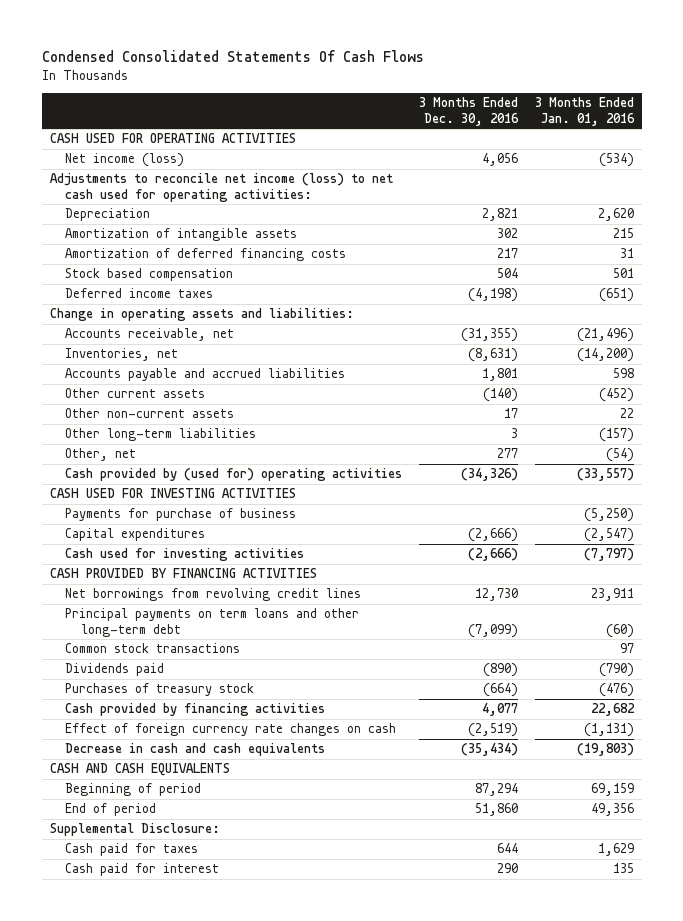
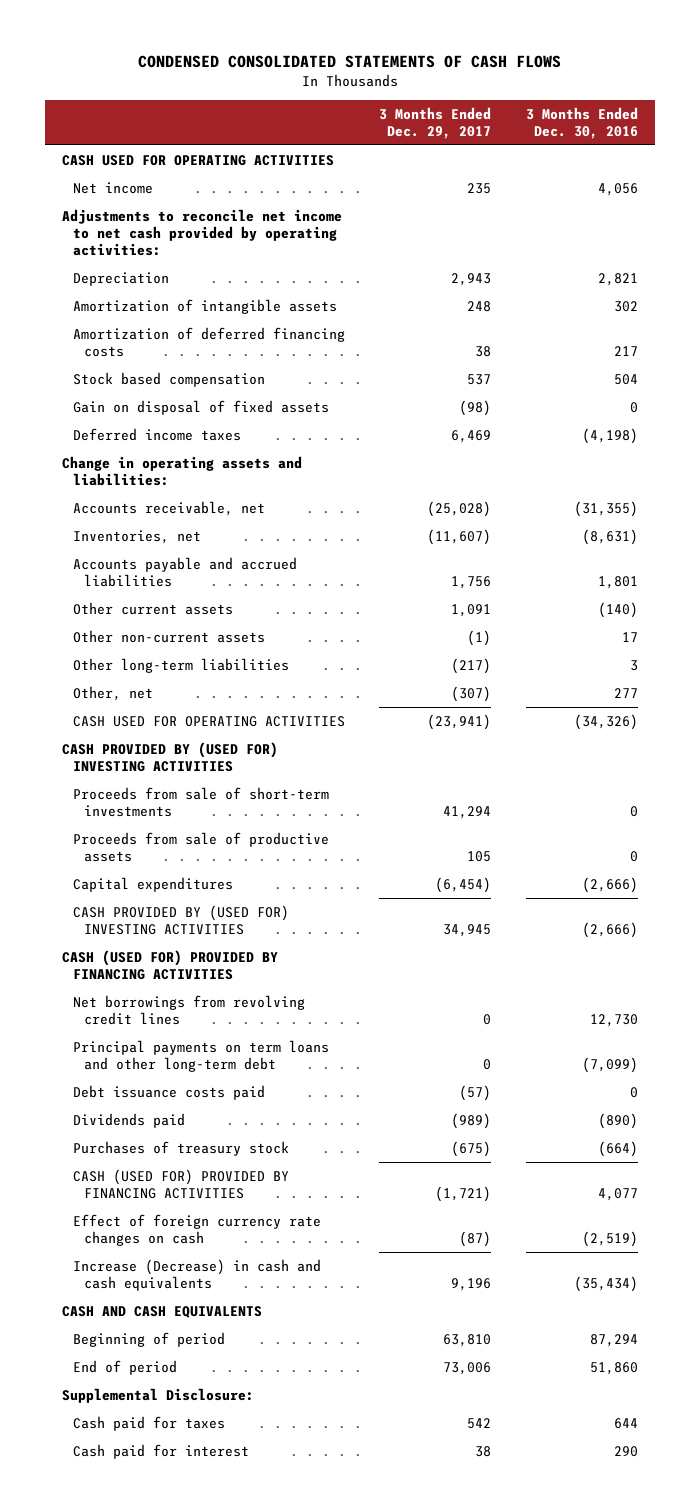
- Condensed Consolidated Statements Of Cash Flows
+ CONDENSED CONSOLIDATED STATEMENTS OF CASH FLOWS
- | 3 Months Ended Dec. 30, 2016 | 3 Months Ended Jan. 01, 2016
+ | 3 Months Ended Dec. 29, 2017 | 3 Months Ended Dec. 30, 2016
- Net income (loss) | 4,056 | (534)
- Adjustments to reconcile net income (loss) to net cash used for operating activities:
+ Net income | 235 | 4,056
+ Adjustments to reconcile net income to net cash provided by operating activities:
+ Gain on disposal of fixed assets | (98) | 0
- Cash provided by (used for) operating activities | (34,326) | (33,557)
- CASH USED FOR INVESTING ACTIVITIES
- Payments for purchase of business | | (5,250)
+ CASH USED FOR OPERATING ACTIVITIES | (23,941) | (34,326)
+ CASH PROVIDED BY (USED FOR) INVESTING ACTIVITIES
+ Proceeds from sale of short-term investments | 41,294 | 0
+ Proceeds from sale of productive assets | 105 | 0
- Cash used for investing activities | (2,666) | (7,797)
- CASH PROVIDED BY FINANCING ACTIVITIES
+ CASH PROVIDED BY (USED FOR) INVESTING ACTIVITIES | 34,945 | (2,666)
+ CASH (USED FOR) PROVIDED BY FINANCING ACTIVITIES
- Common stock transactions | | 97
+ Debt issuance costs paid | (57) | 0
- Cash provided by financing activities | 4,077 | 22,682
+ CASH (USED FOR) PROVIDED BY FINANCING ACTIVITIES | (1,721) | 4,077
- Decrease in cash and cash equivalents | (35,434) | (19,803)
+ Increase (Decrease) in cash and cash equivalents | 9,196 | (35,434)

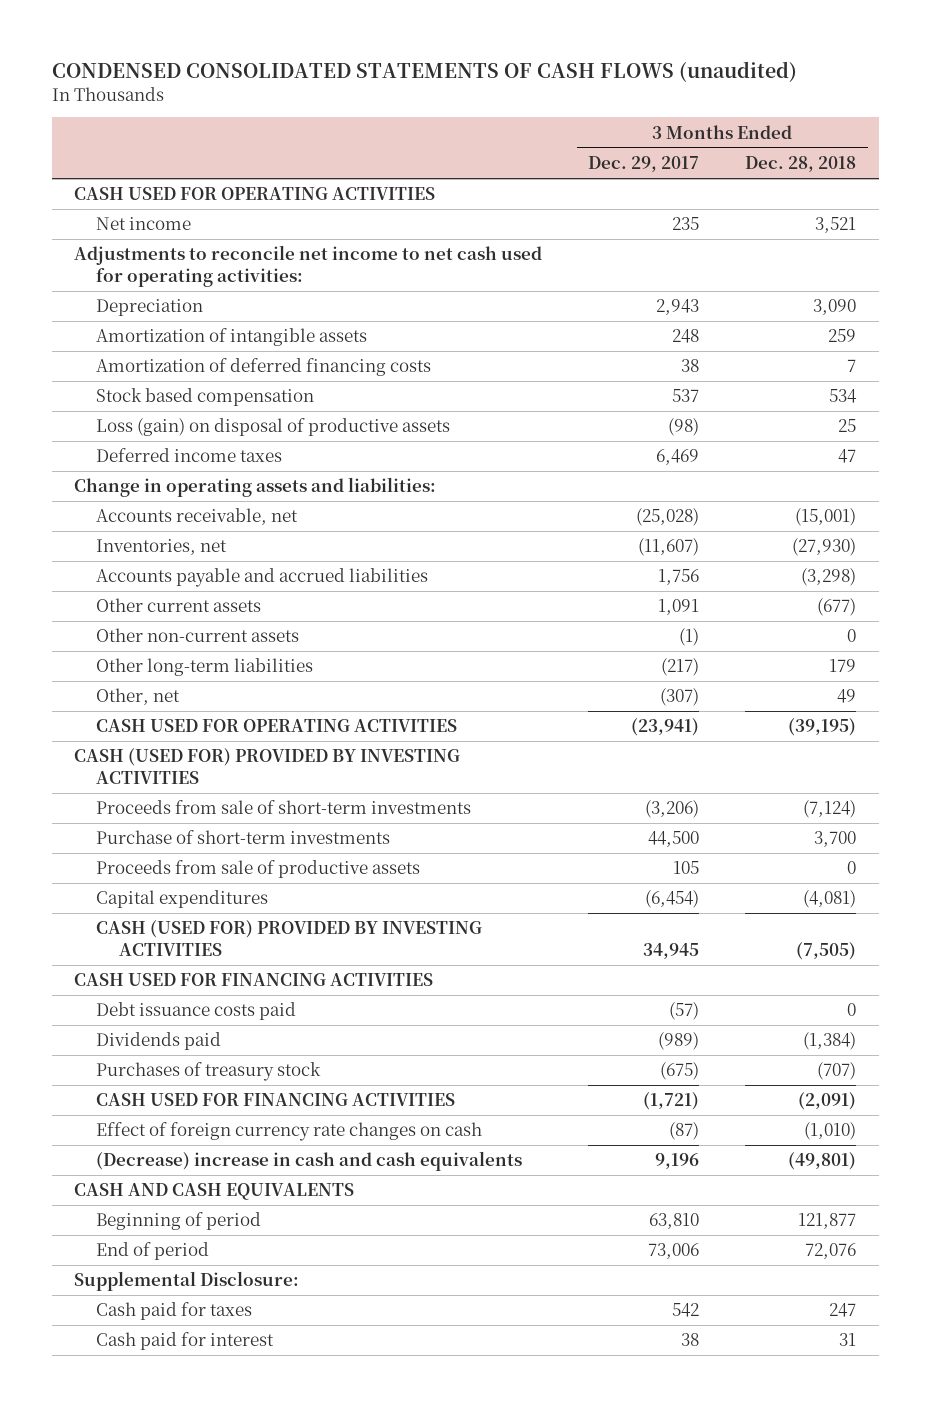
- CONDENSED CONSOLIDATED STATEMENTS OF CASH FLOWS
+ CONDENSED CONSOLIDATED STATEMENTS OF CASH FLOWS (unaudited)
- | 3 Months Ended Dec. 29, 2017 | 3 Months Ended Dec. 30, 2016
+ | 3 Months Ended Dec. 29, 2017 | 3 Months Ended Dec. 28, 2018
- Adjustments to reconcile net income to net cash provided by operating activities:
+ Adjustments to reconcile net income to net cash used for operating activities:
- Gain on disposal of fixed assets | (98) | 0
+ Loss (gain) on disposal of productive assets | (98) | 25
- CASH PROVIDED BY (USED FOR) INVESTING ACTIVITIES
- Proceeds from sale of short-term investments | 41,294 | 0
+ CASH (USED FOR) PROVIDED BY INVESTING ACTIVITIES
+ Proceeds from sale of short-term investments | (3,206) | (7,124)
+ Purchase of short-term investments | 44,500 | 3,700
- CASH PROVIDED BY (USED FOR) INVESTING ACTIVITIES | 34,945 | (2,666)
- CASH (USED FOR) PROVIDED BY FINANCING ACTIVITIES
- Net borrowings from revolving credit lines | 0 | 12,730
- Principal payments on term loans and other long-term debt | 0 | (7,099)
+ CASH (USED FOR) PROVIDED BY INVESTING ACTIVITIES | 34,945 | (7,505)
+ CASH USED FOR FINANCING ACTIVITIES
- CASH (USED FOR) PROVIDED BY FINANCING ACTIVITIES | (1,721) | 4,077
+ CASH USED FOR FINANCING ACTIVITIES | (1,721) | (2,091)
- Increase (Decrease) in cash and cash equivalents | 9,196 | (35,434)
+ (Decrease) increase in cash and cash equivalents | 9,196 | (49,801)

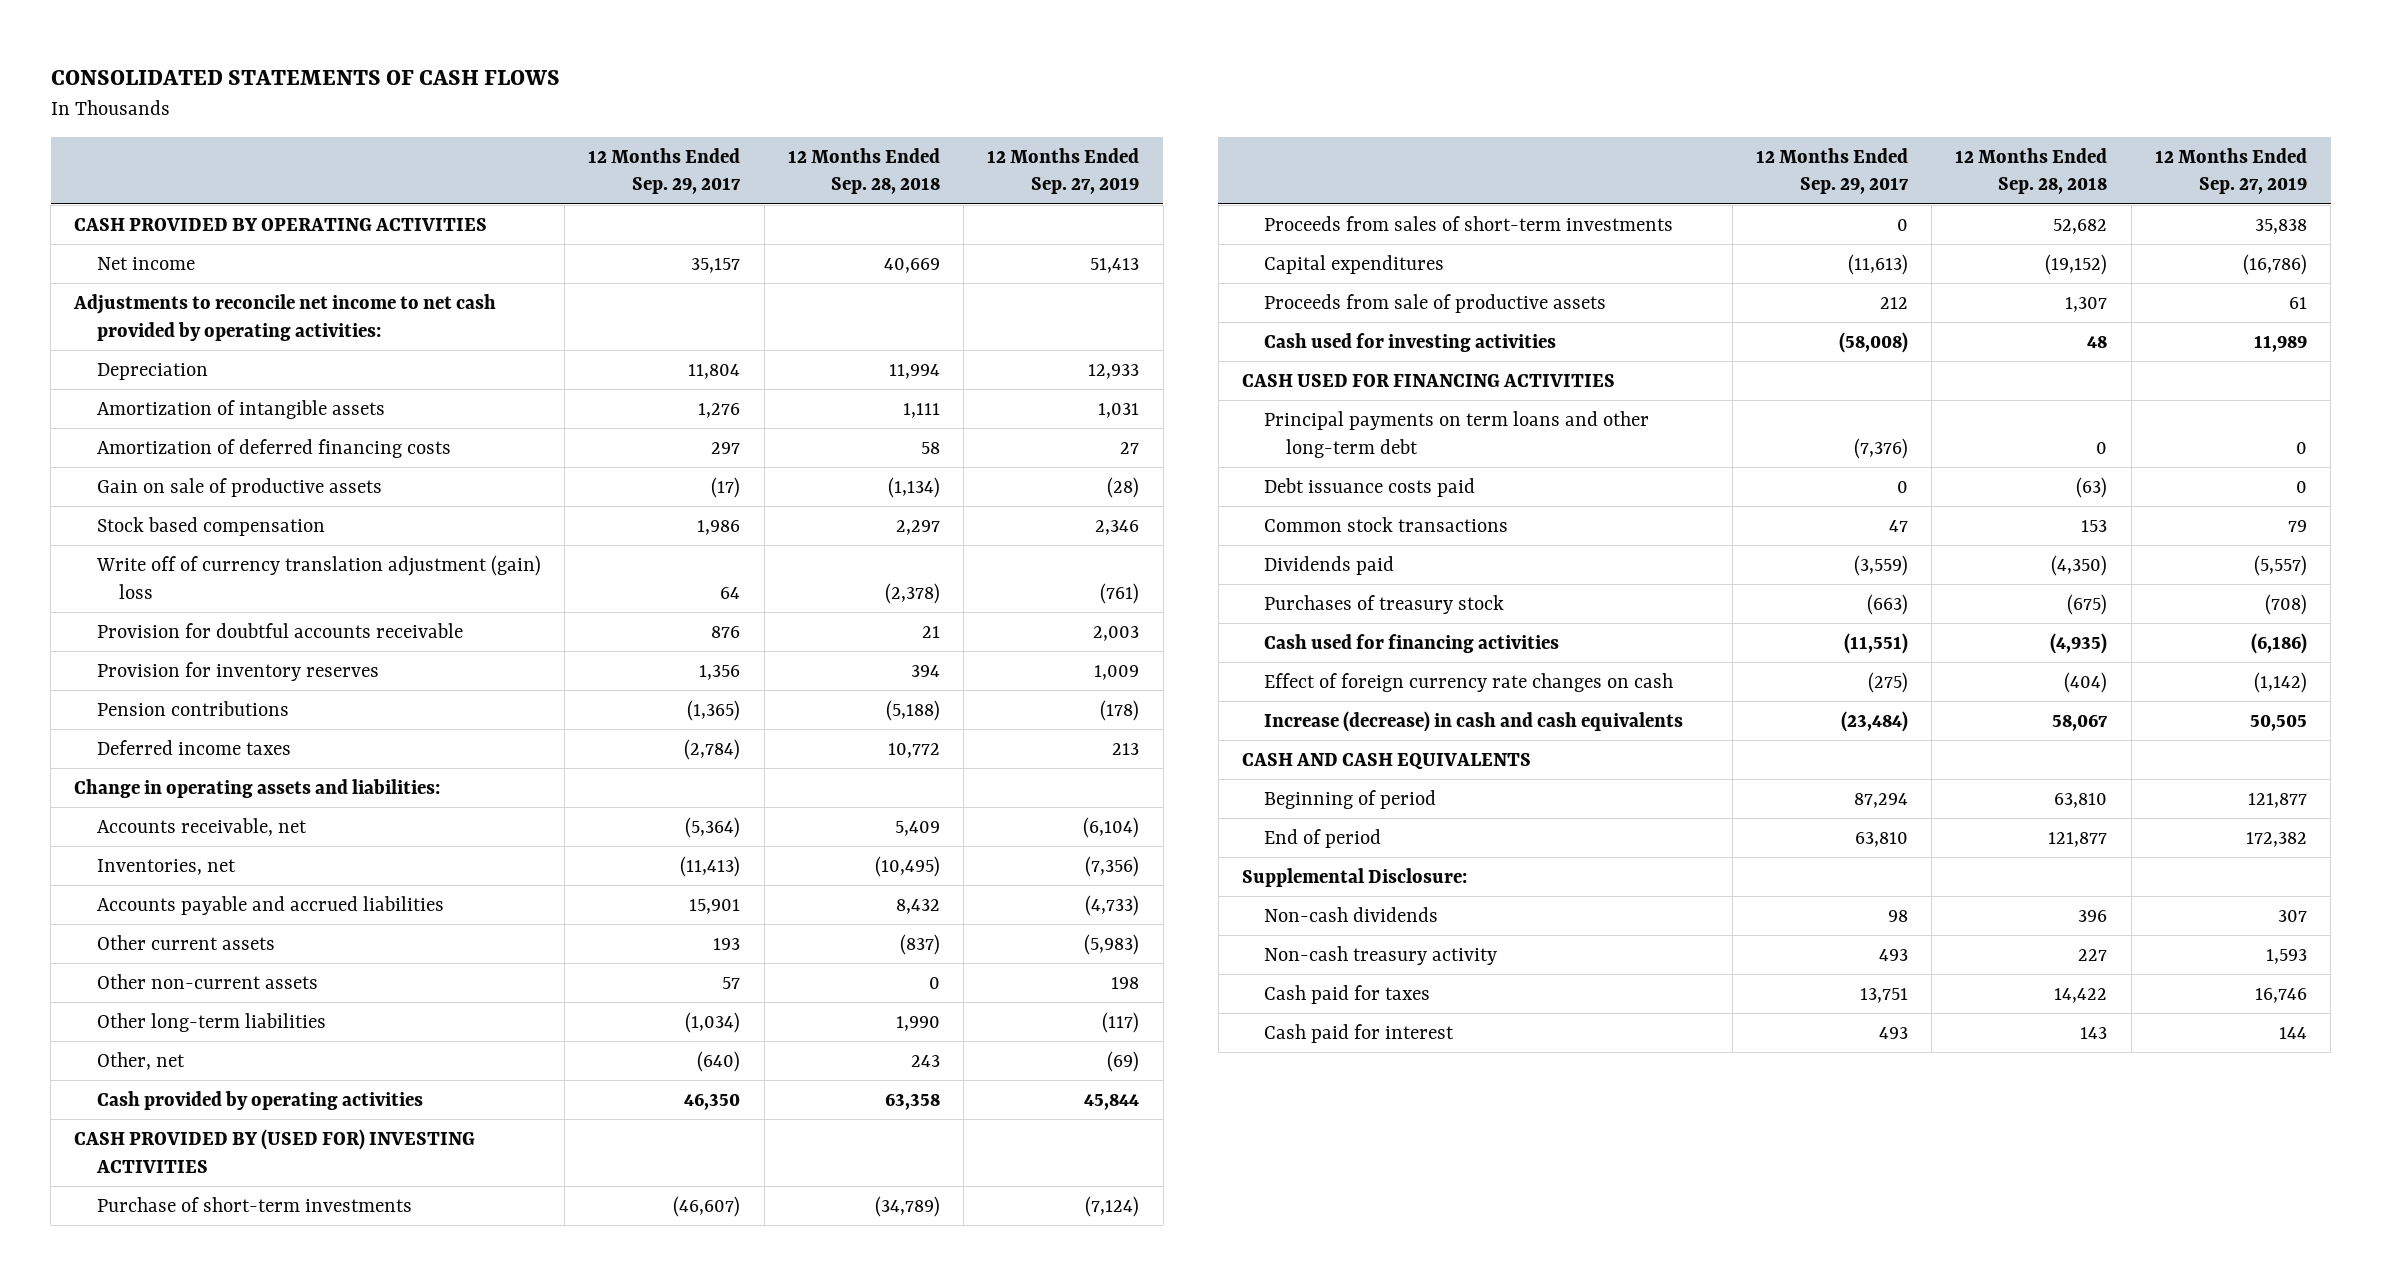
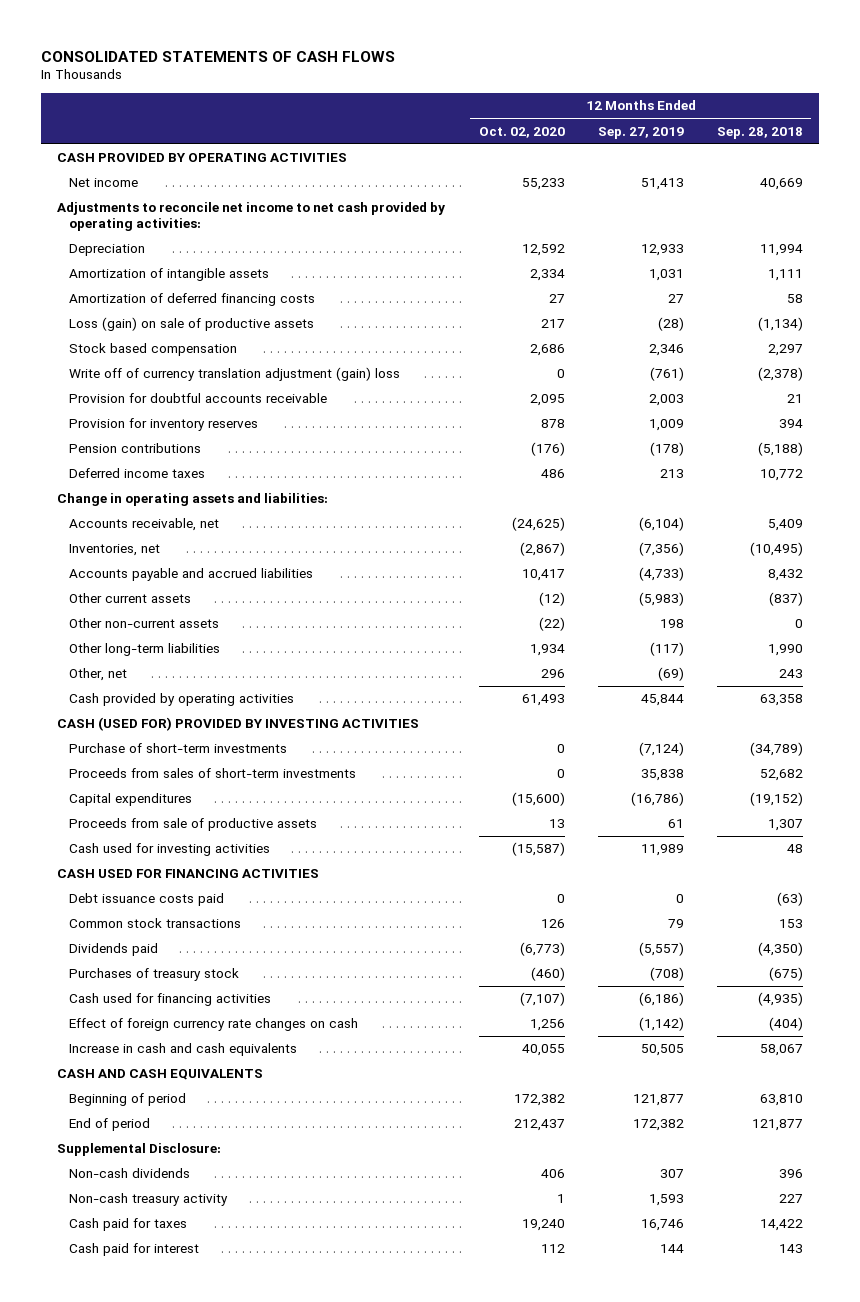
- | 12 Months Ended Sep. 29, 2017 | 12 Months Ended Sep. 28, 2018 | 12 Months Ended Sep. 27, 2019
+ | 12 Months Ended Oct. 02, 2020 | 12 Months Ended Sep. 27, 2019 | 12 Months Ended Sep. 28, 2018
- Gain on sale of productive assets | (17) | (1,134) | (28)
+ Loss (gain) on sale of productive assets | 217 | (28) | (1,134)
- CASH PROVIDED BY (USED FOR) INVESTING ACTIVITIES
+ CASH (USED FOR) PROVIDED BY INVESTING ACTIVITIES
- Principal payments on term loans and other long-term debt | (7,376) | 0 | 0
- Increase (decrease) in cash and cash equivalents | (23,484) | 58,067 | 50,505
+ Increase in cash and cash equivalents | 40,055 | 50,505 | 58,067

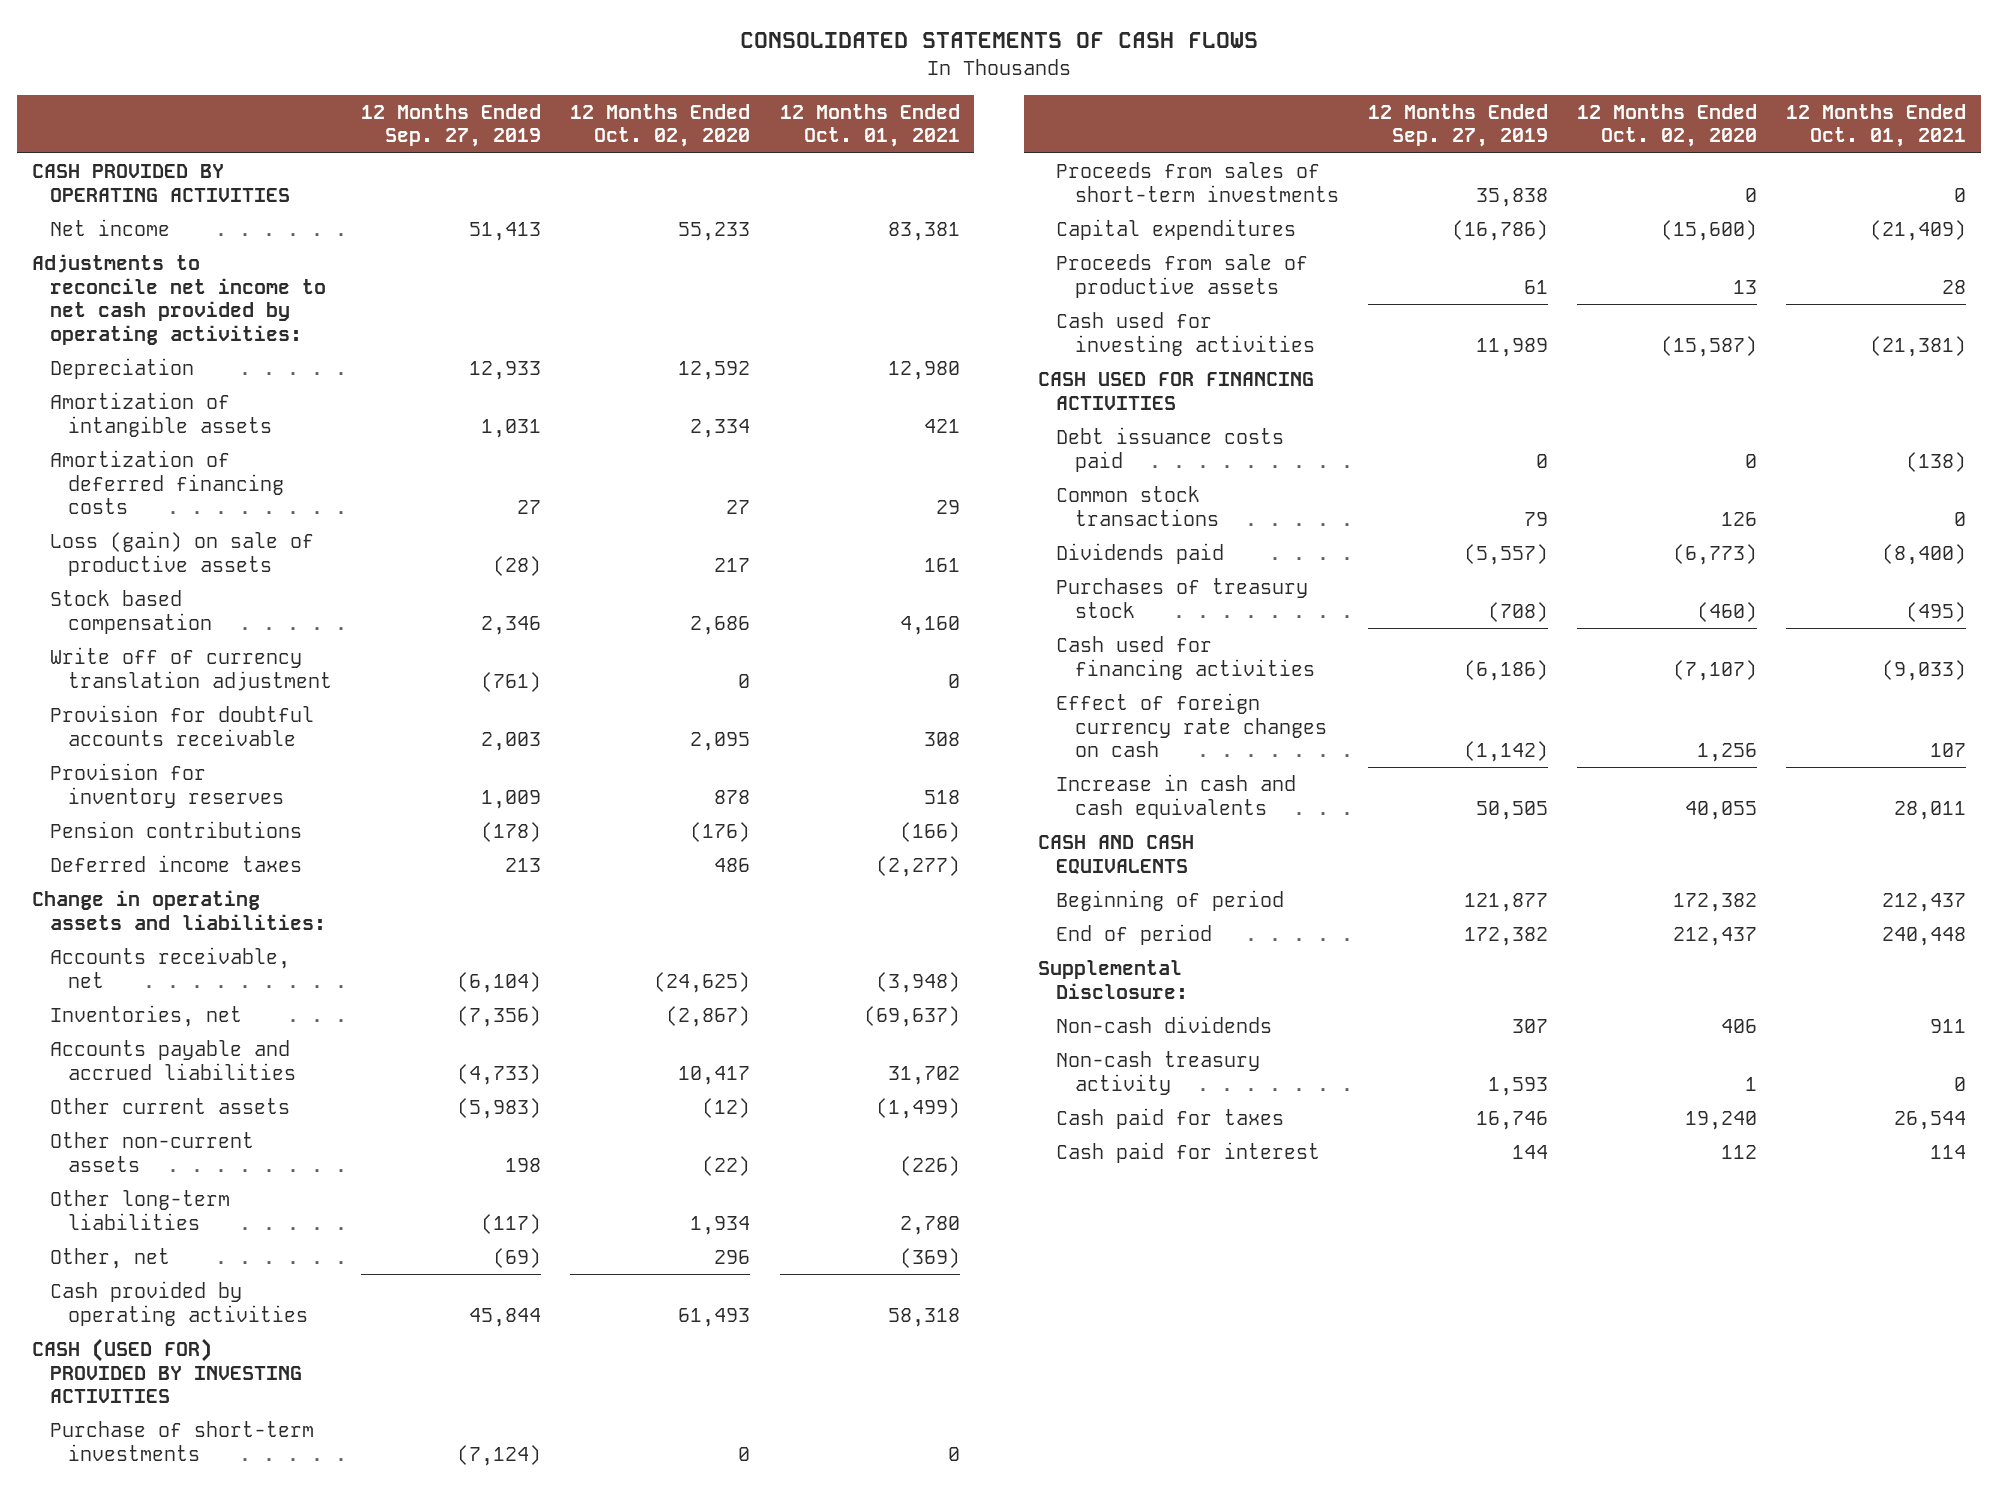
- | 12 Months Ended Oct. 02, 2020 | 12 Months Ended Sep. 27, 2019 | 12 Months Ended Sep. 28, 2018
+ | 12 Months Ended Sep. 27, 2019 | 12 Months Ended Oct. 02, 2020 | 12 Months Ended Oct. 01, 2021
- Write off of currency translation adjustment (gain) loss | 0 | (761) | (2,378)
+ Write off of currency translation adjustment | (761) | 0 | 0

